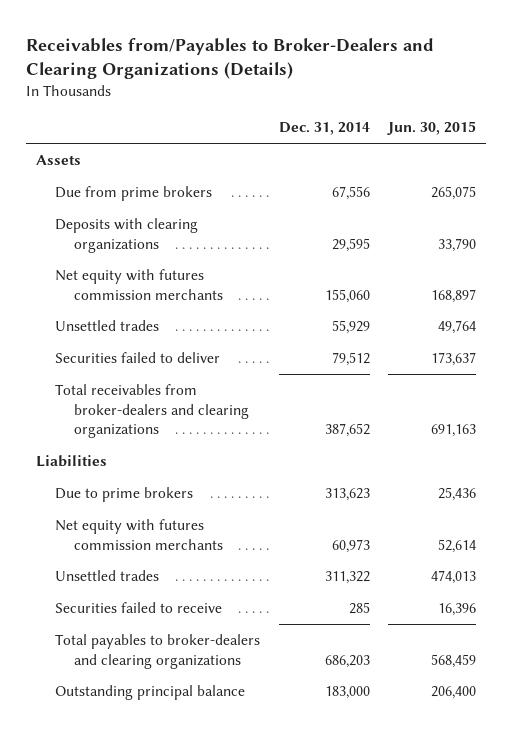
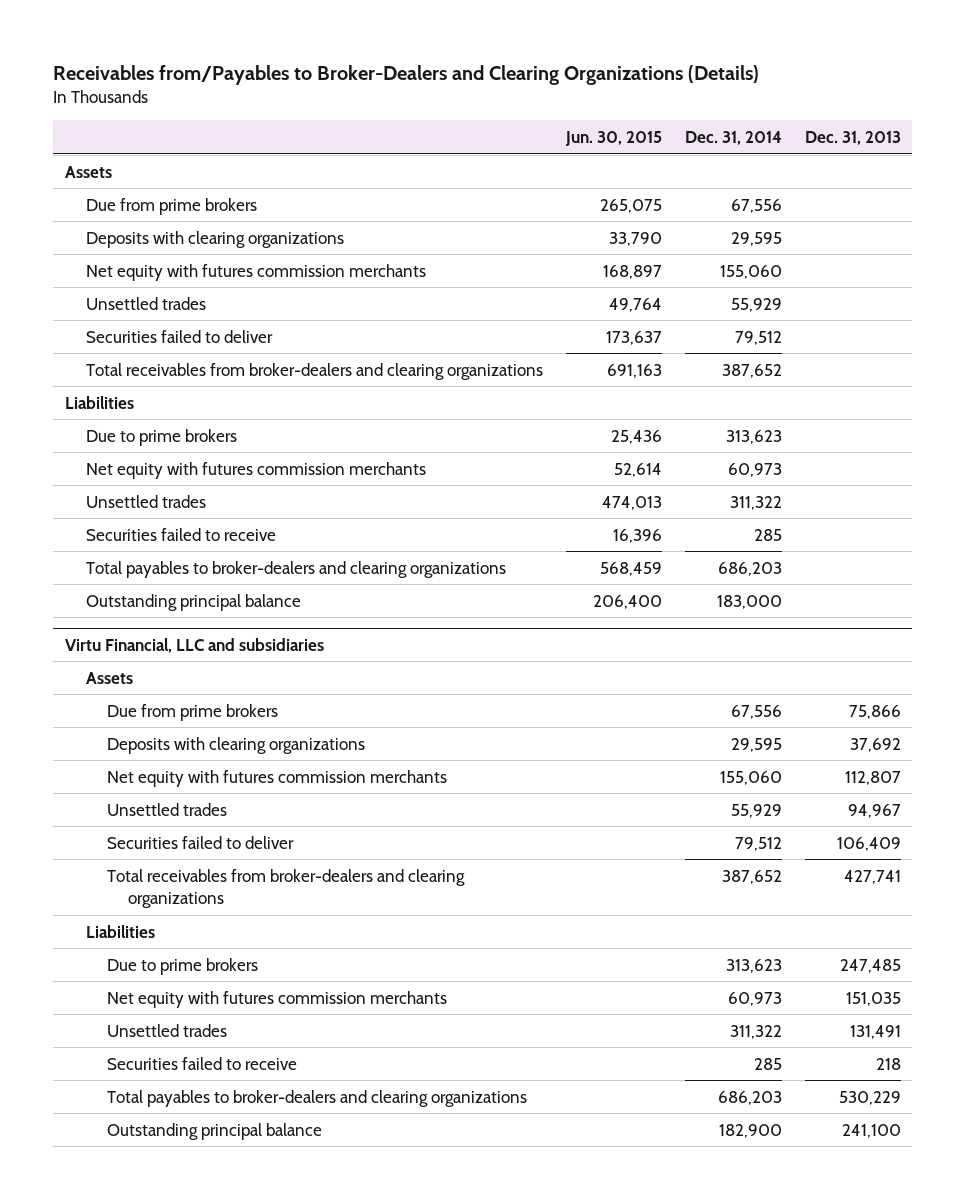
- | Dec. 31, 2014 | Jun. 30, 2015
+ | Jun. 30, 2015 | Dec. 31, 2014 | Dec. 31, 2013
+ Virtu Financial, LLC and subsidiaries
+ Assets
+ Due from prime brokers | | 67,556 | 75,866
+ Deposits with clearing organizations | | 29,595 | 37,692
+ Net equity with futures commission merchants | | 155,060 | 112,807
+ Unsettled trades | | 55,929 | 94,967
+ Securities failed to deliver | | 79,512 | 106,409
+ Total receivables from broker-dealers and clearing organizations | | 387,652 | 427,741
+ Liabilities
+ Due to prime brokers | | 313,623 | 247,485
+ Net equity with futures commission merchants | | 60,973 | 151,035
+ Unsettled trades | | 311,322 | 131,491
+ Securities failed to receive | | 285 | 218
+ Total payables to broker-dealers and clearing organizations | | 686,203 | 530,229
+ Outstanding principal balance | | 182,900 | 241,100

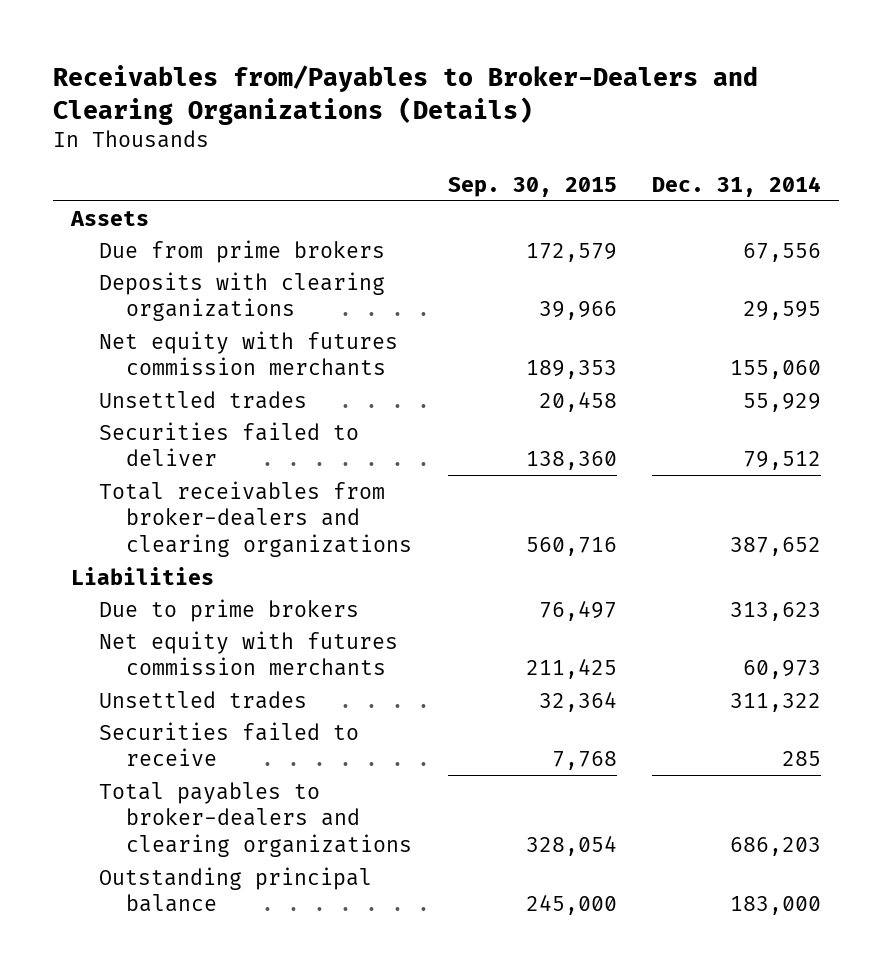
- | Jun. 30, 2015 | Dec. 31, 2014 | Dec. 31, 2013
+ | Sep. 30, 2015 | Dec. 31, 2014
- Virtu Financial, LLC and subsidiaries
- Assets
- Due from prime brokers | | 67,556 | 75,866
- Deposits with clearing organizations | | 29,595 | 37,692
- Net equity with futures commission merchants | | 155,060 | 112,807
- Unsettled trades | | 55,929 | 94,967
- Securities failed to deliver | | 79,512 | 106,409
- Total receivables from broker-dealers and clearing organizations | | 387,652 | 427,741
- Liabilities
- Due to prime brokers | | 313,623 | 247,485
- Net equity with futures commission merchants | | 60,973 | 151,035
- Unsettled trades | | 311,322 | 131,491
- Securities failed to receive | | 285 | 218
- Total payables to broker-dealers and clearing organizations | | 686,203 | 530,229
- Outstanding principal balance | | 182,900 | 241,100

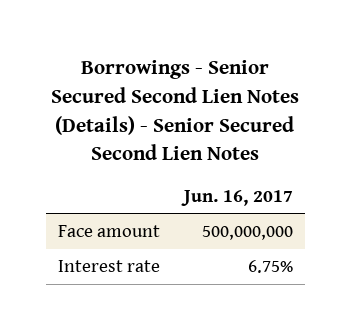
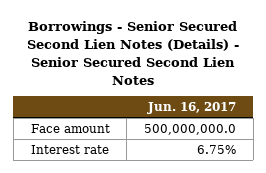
- Face amount | 500,000,000
+ Face amount | 500,000,000.0

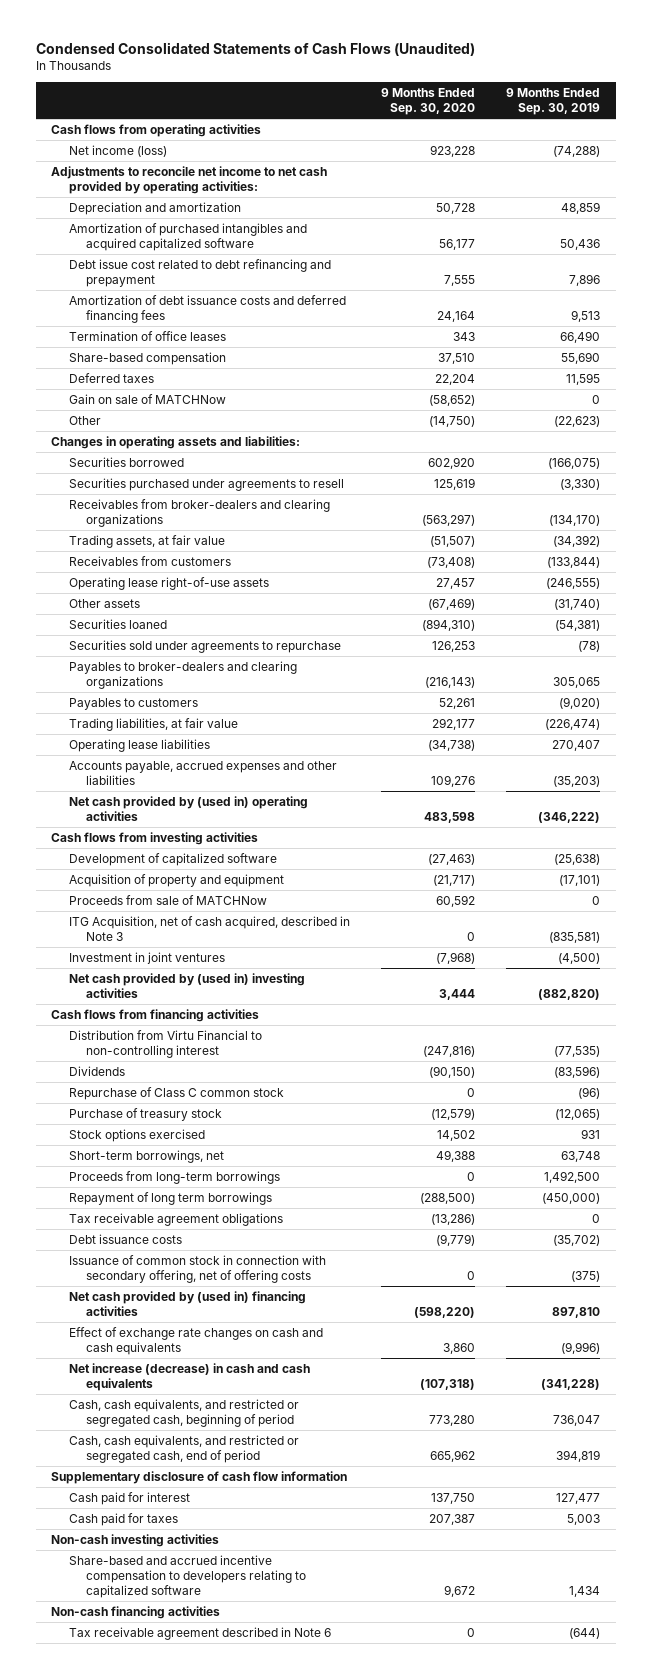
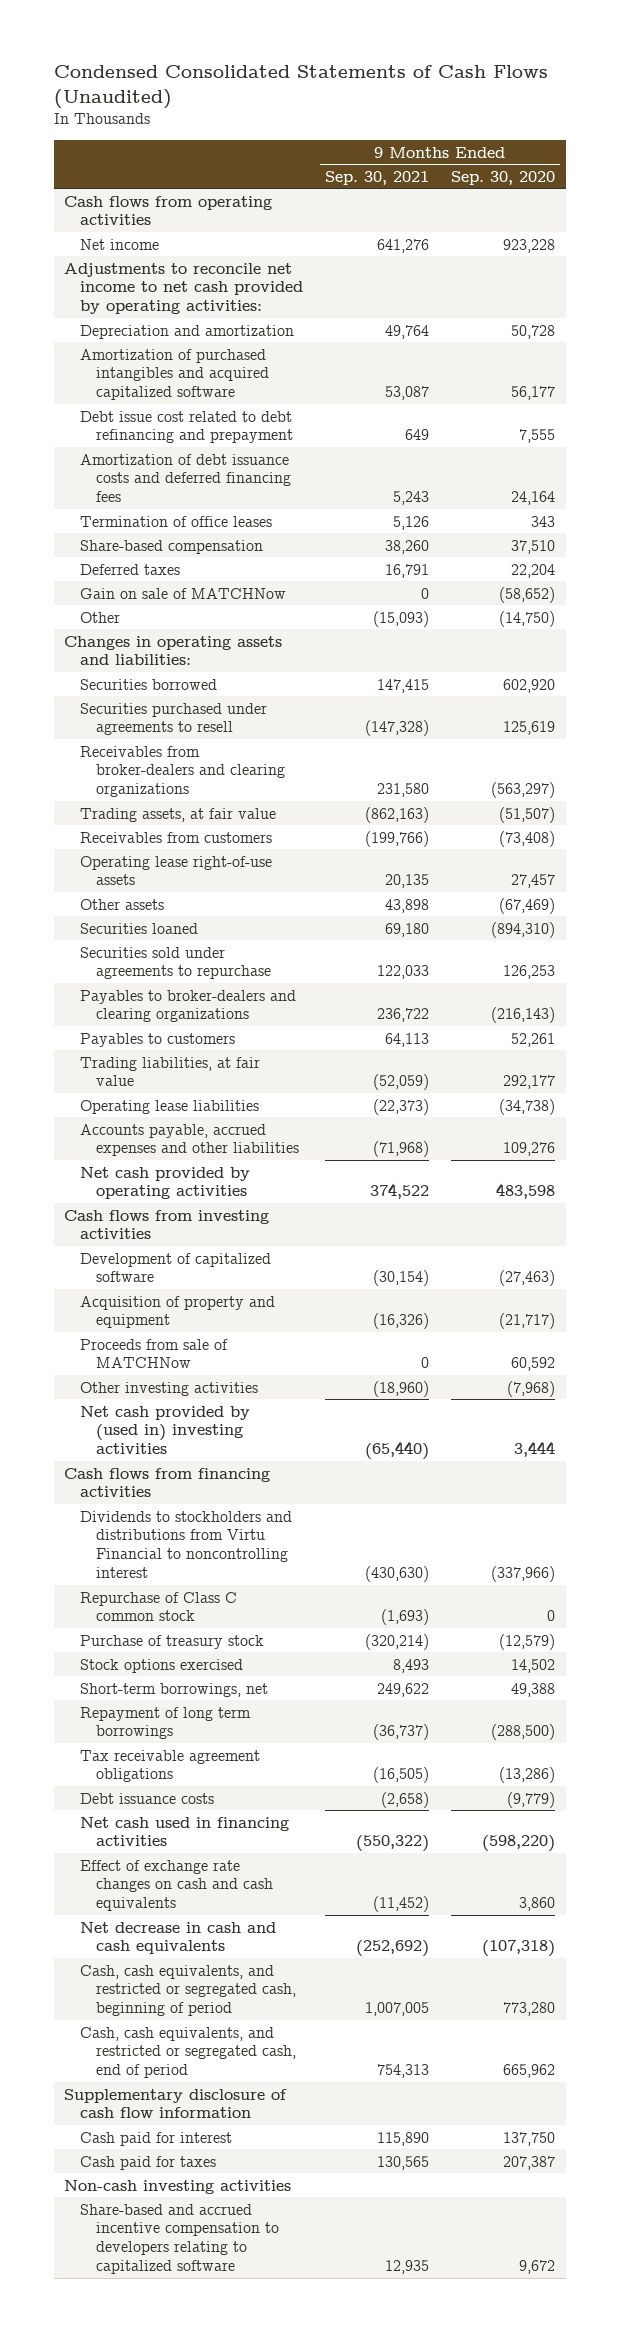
- | 9 Months Ended Sep. 30, 2020 | 9 Months Ended Sep. 30, 2019
+ | 9 Months Ended Sep. 30, 2021 | 9 Months Ended Sep. 30, 2020
- Net income (loss) | 923,228 | (74,288)
+ Net income | 641,276 | 923,228
- Net cash provided by (used in) operating activities | 483,598 | (346,222)
+ Net cash provided by operating activities | 374,522 | 483,598
- ITG Acquisition, net of cash acquired, described in Note 3 | 0 | (835,581)
- Investment in joint ventures | (7,968) | (4,500)
+ Other investing activities | (18,960) | (7,968)
- Distribution from Virtu Financial to non-controlling interest | (247,816) | (77,535)
- Dividends | (90,150) | (83,596)
+ Dividends to stockholders and distributions from Virtu Financial to noncontrolling interest | (430,630) | (337,966)
- Proceeds from long-term borrowings | 0 | 1,492,500
- Issuance of common stock in connection with secondary offering, net of offering costs | 0 | (375)
- Net cash provided by (used in) financing activities | (598,220) | 897,810
+ Net cash used in financing activities | (550,322) | (598,220)
- Net increase (decrease) in cash and cash equivalents | (107,318) | (341,228)
+ Net decrease in cash and cash equivalents | (252,692) | (107,318)
- Non-cash financing activities
- Tax receivable agreement described in Note 6 | 0 | (644)

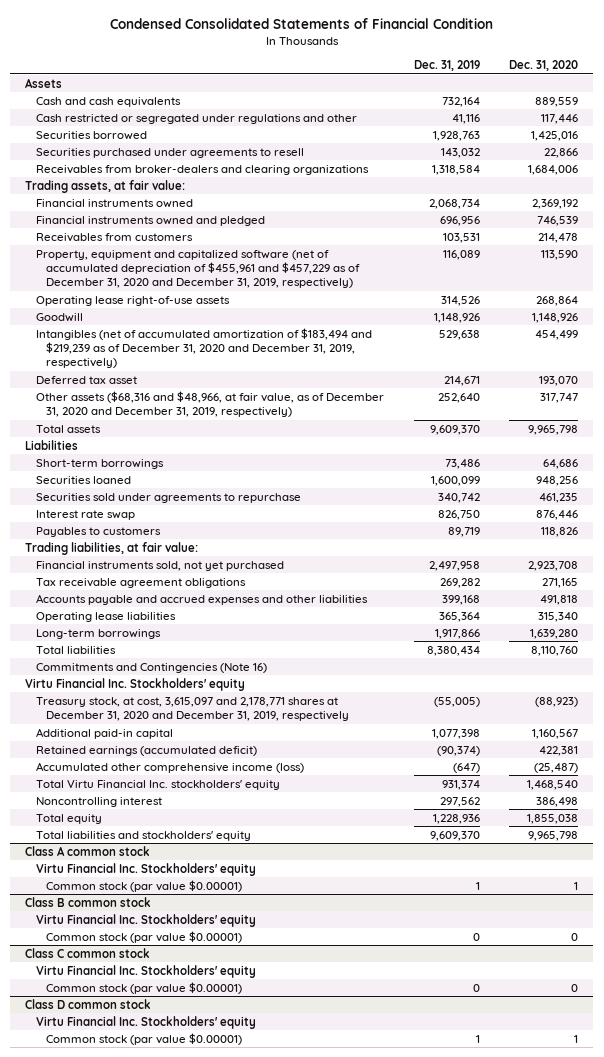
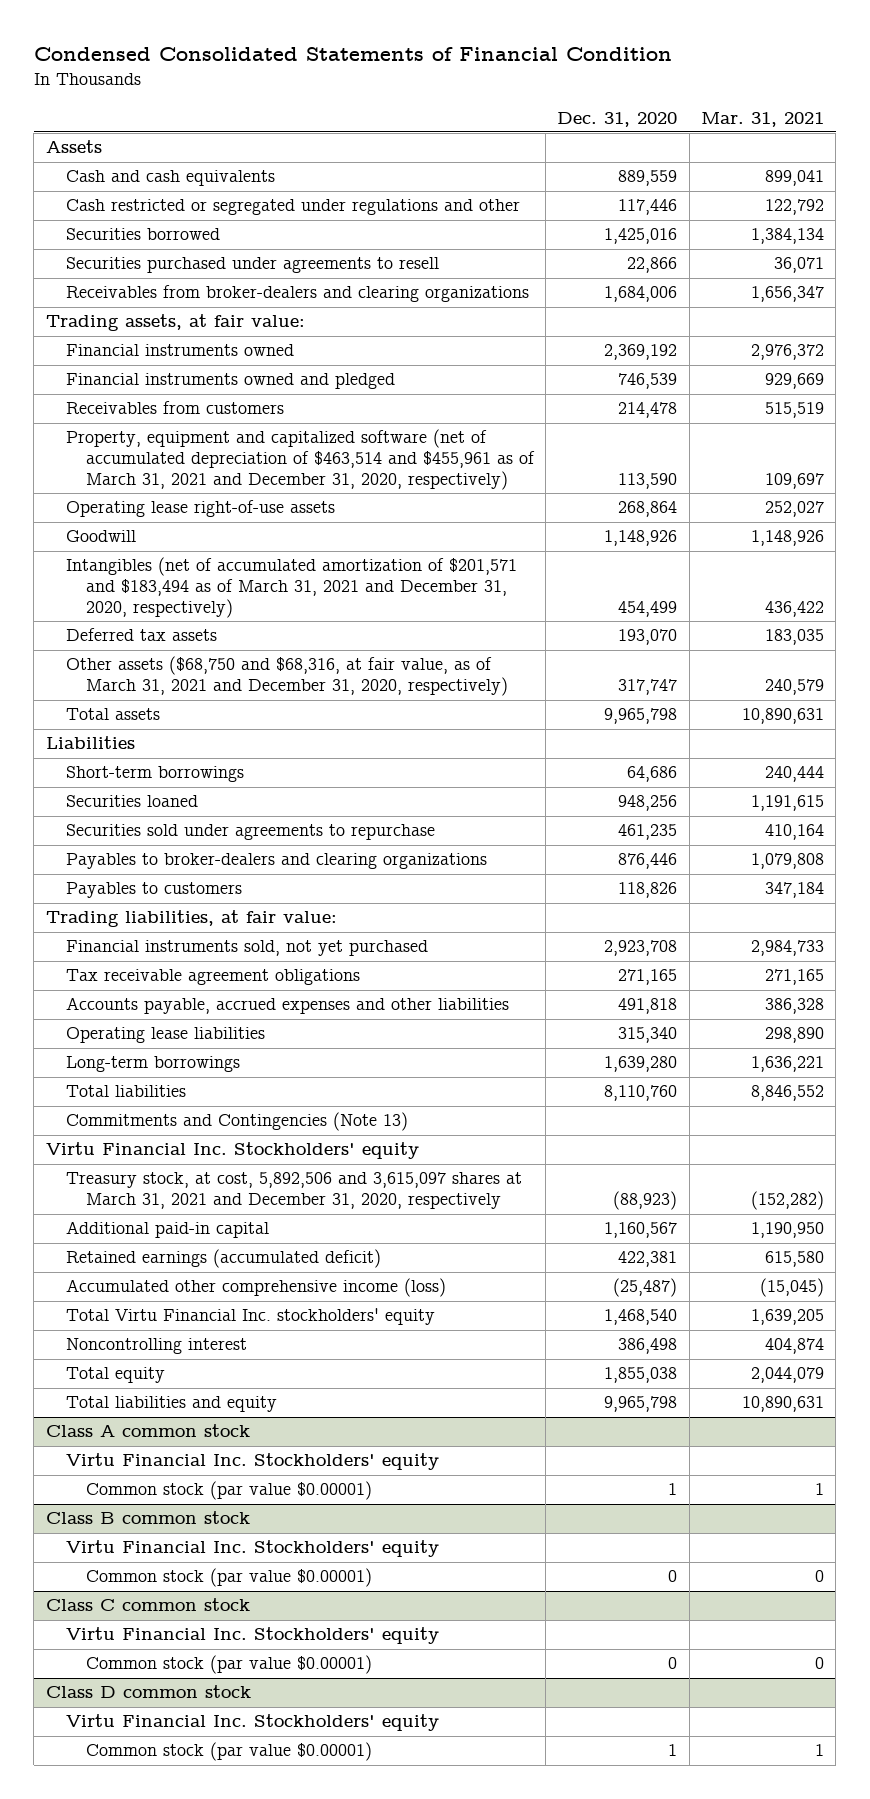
- | Dec. 31, 2019 | Dec. 31, 2020
+ | Dec. 31, 2020 | Mar. 31, 2021
- Property, equipment and capitalized software (net of accumulated depreciation of $455,961 and $457,229 as of December 31, 2020 and December 31, 2019, respectively) | 116,089 | 113,590
+ Property, equipment and capitalized software (net of accumulated depreciation of $463,514 and $455,961 as of March 31, 2021 and December 31, 2020, respectively) | 113,590 | 109,697
- Intangibles (net of accumulated amortization of $183,494 and $219,239 as of December 31, 2020 and December 31, 2019, respectively) | 529,638 | 454,499
- Deferred tax asset | 214,671 | 193,070
- Other assets ($68,316 and $48,966, at fair value, as of December 31, 2020 and December 31, 2019, respectively) | 252,640 | 317,747
+ Intangibles (net of accumulated amortization of $201,571 and $183,494 as of March 31, 2021 and December 31, 2020, respectively) | 454,499 | 436,422
+ Deferred tax assets | 193,070 | 183,035
+ Other assets ($68,750 and $68,316, at fair value, as of March 31, 2021 and December 31, 2020, respectively) | 317,747 | 240,579
- Interest rate swap | 826,750 | 876,446
+ Payables to broker-dealers and clearing organizations | 876,446 | 1,079,808
- Accounts payable and accrued expenses and other liabilities | 399,168 | 491,818
+ Accounts payable, accrued expenses and other liabilities | 491,818 | 386,328
- Commitments and Contingencies (Note 16)
+ Commitments and Contingencies (Note 13)
- Treasury stock, at cost, 3,615,097 and 2,178,771 shares at December 31, 2020 and December 31, 2019, respectively | (55,005) | (88,923)
+ Treasury stock, at cost, 5,892,506 and 3,615,097 shares at March 31, 2021 and December 31, 2020, respectively | (88,923) | (152,282)
- Total liabilities and stockholders' equity | 9,609,370 | 9,965,798
+ Total liabilities and equity | 9,965,798 | 10,890,631

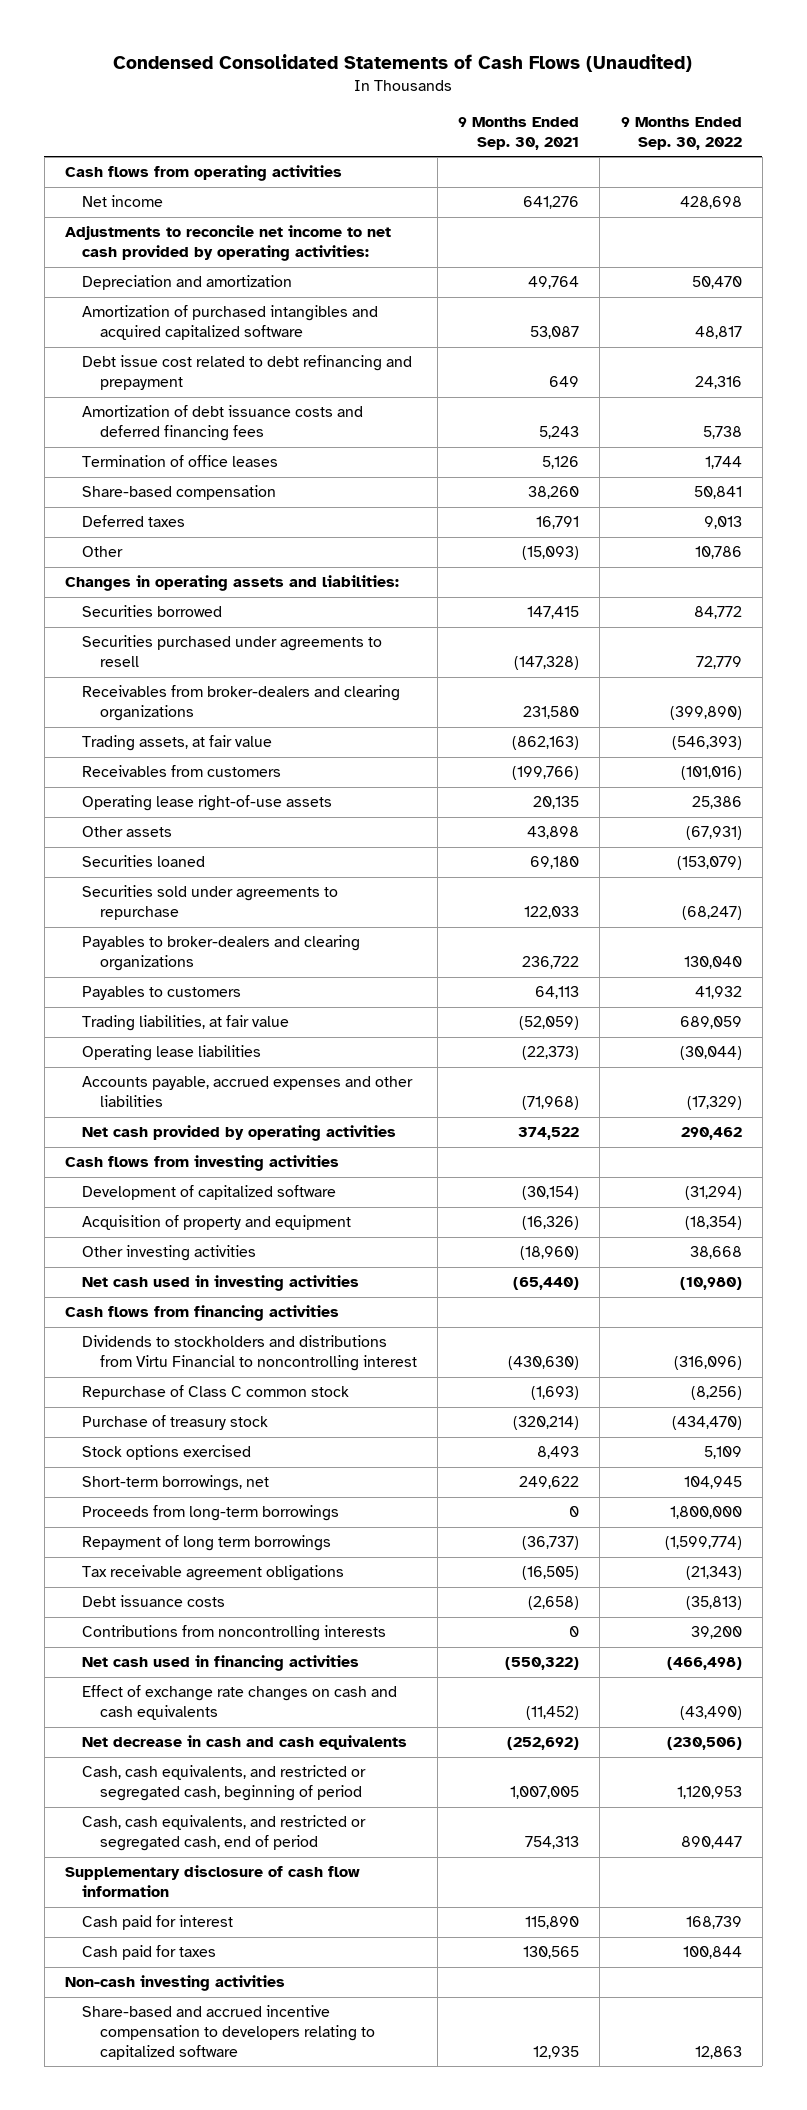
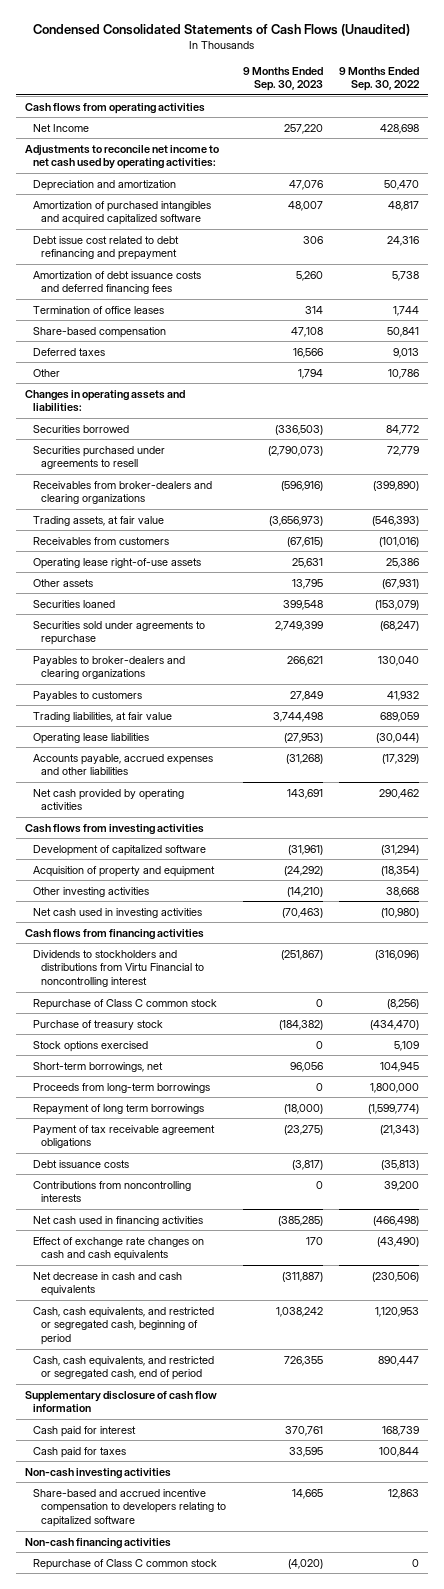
- | 9 Months Ended Sep. 30, 2021 | 9 Months Ended Sep. 30, 2022
+ | 9 Months Ended Sep. 30, 2023 | 9 Months Ended Sep. 30, 2022
- Net income | 641,276 | 428,698
- Adjustments to reconcile net income to net cash provided by operating activities:
+ Net Income | 257,220 | 428,698
+ Adjustments to reconcile net income to net cash used by operating activities:
- Tax receivable agreement obligations | (16,505) | (21,343)
+ Payment of tax receivable agreement obligations | (23,275) | (21,343)
+ Non-cash financing activities
+ Repurchase of Class C common stock | (4,020) | 0

